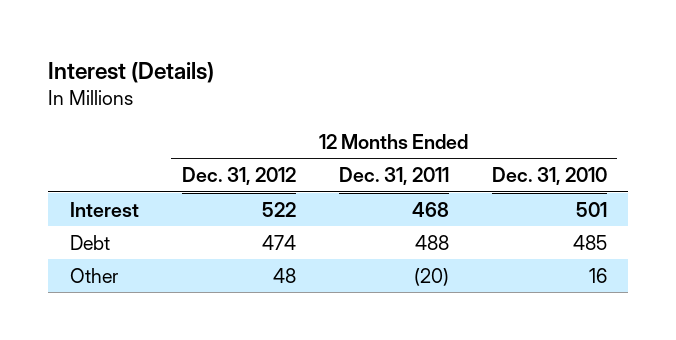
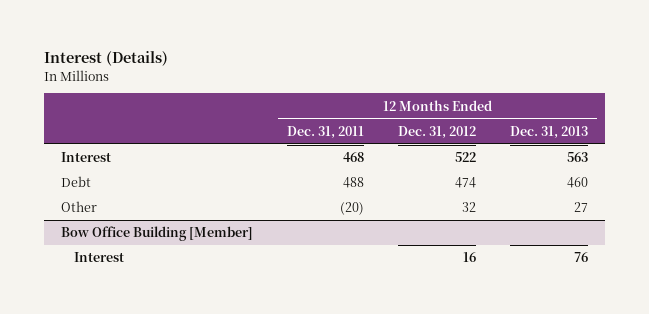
- | 12 Months Ended Dec. 31, 2012 | 12 Months Ended Dec. 31, 2011 | 12 Months Ended Dec. 31, 2010
+ | 12 Months Ended Dec. 31, 2011 | 12 Months Ended Dec. 31, 2012 | 12 Months Ended Dec. 31, 2013
- Other | 48 | (20) | 16
+ Other | (20) | 32 | 27
+ Bow Office Building [Member]
+ Interest | | 16 | 76

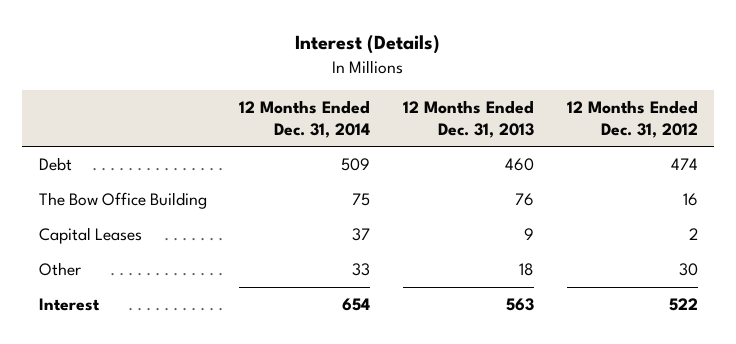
- | 12 Months Ended Dec. 31, 2011 | 12 Months Ended Dec. 31, 2012 | 12 Months Ended Dec. 31, 2013
+ | 12 Months Ended Dec. 31, 2014 | 12 Months Ended Dec. 31, 2013 | 12 Months Ended Dec. 31, 2012
- Other | (20) | 32 | 27
- Bow Office Building [Member]
- Interest | | 16 | 76
+ The Bow Office Building | 75 | 76 | 16
+ Capital Leases | 37 | 9 | 2
+ Other | 33 | 18 | 30
moved down: Interest | 654 | 563 | 522

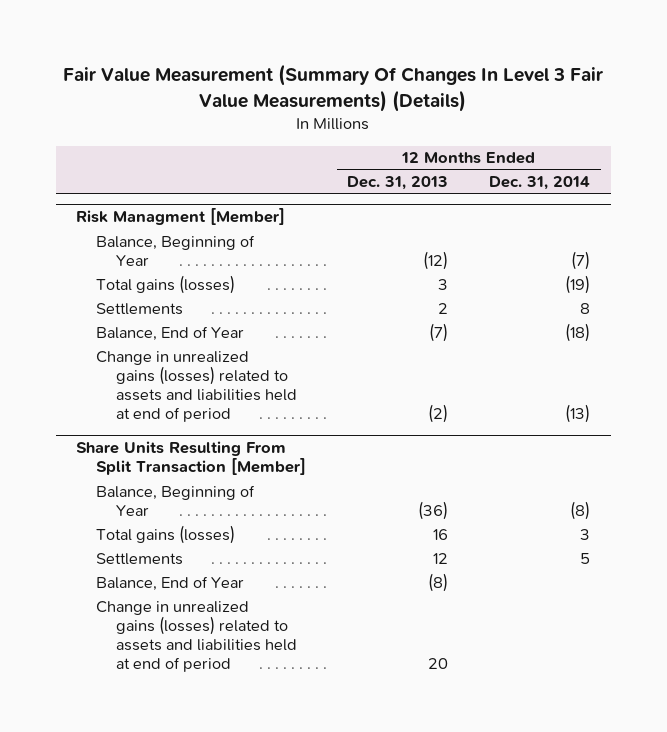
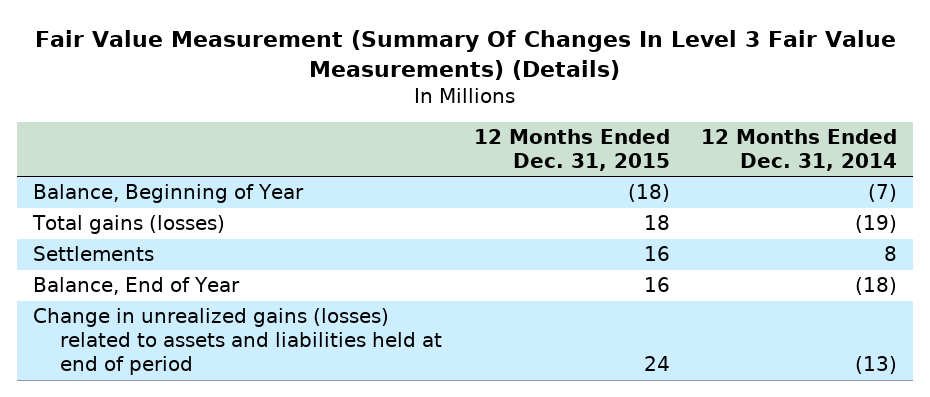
- | 12 Months Ended Dec. 31, 2013 | 12 Months Ended Dec. 31, 2014
+ | 12 Months Ended Dec. 31, 2015 | 12 Months Ended Dec. 31, 2014
- Risk Managment [Member]
- Share Units Resulting From Split Transaction [Member]
- Balance, Beginning of Year | (36) | (8)
- Total gains (losses) | 16 | 3
- Settlements | 12 | 5
- Balance, End of Year | (8) |
- Change in unrealized gains (losses) related to assets and liabilities held at end of period | 20 |

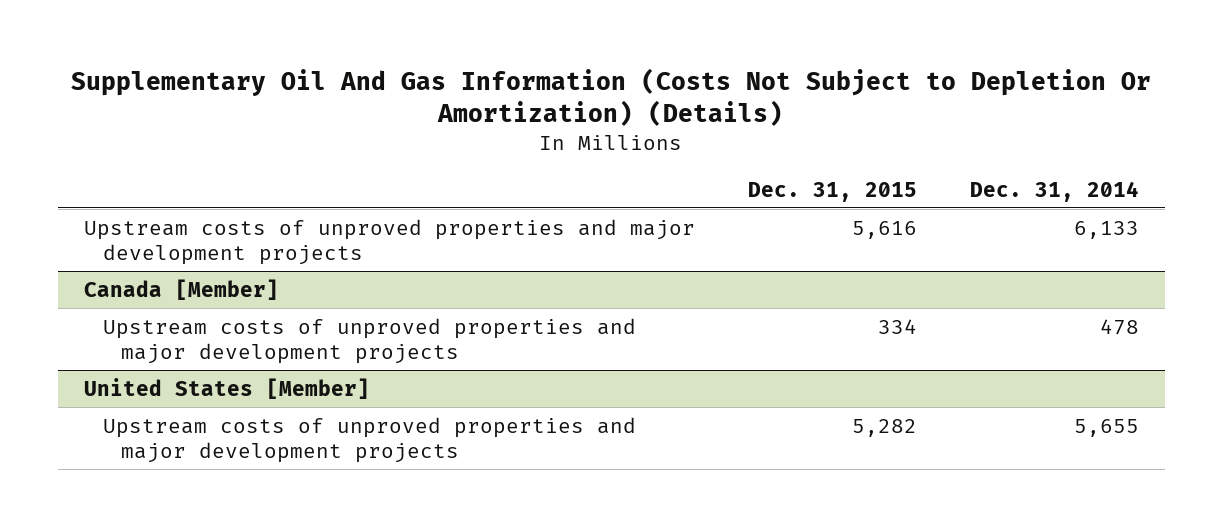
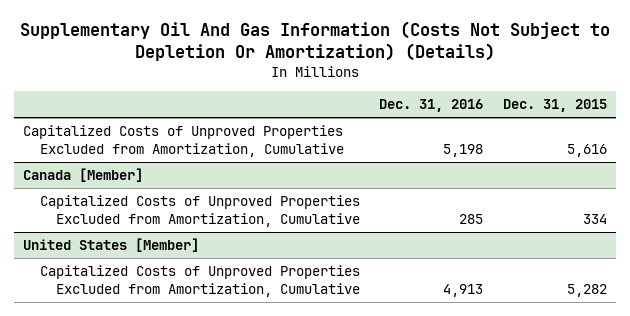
- | Dec. 31, 2015 | Dec. 31, 2014
+ | Dec. 31, 2016 | Dec. 31, 2015
- Upstream costs of unproved properties and major development projects | 5,616 | 6,133
+ Capitalized Costs of Unproved Properties Excluded from Amortization, Cumulative | 5,198 | 5,616
@ Canada [Member]
- Upstream costs of unproved properties and major development projects | 334 | 478
+ Capitalized Costs of Unproved Properties Excluded from Amortization, Cumulative | 285 | 334
@ United States [Member]
- Upstream costs of unproved properties and major development projects | 5,282 | 5,655
+ Capitalized Costs of Unproved Properties Excluded from Amortization, Cumulative | 4,913 | 5,282

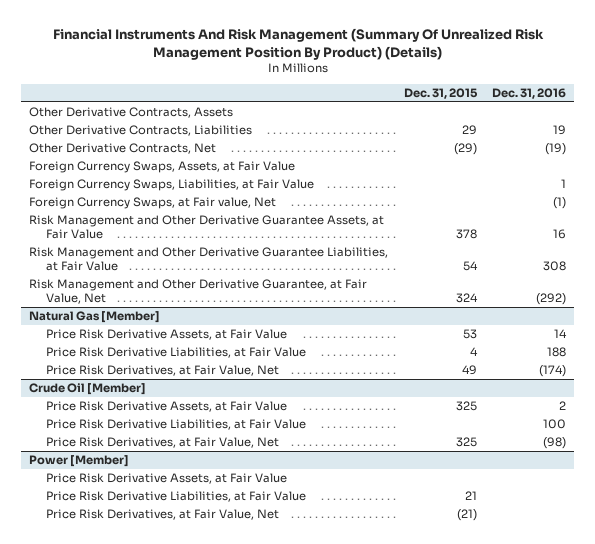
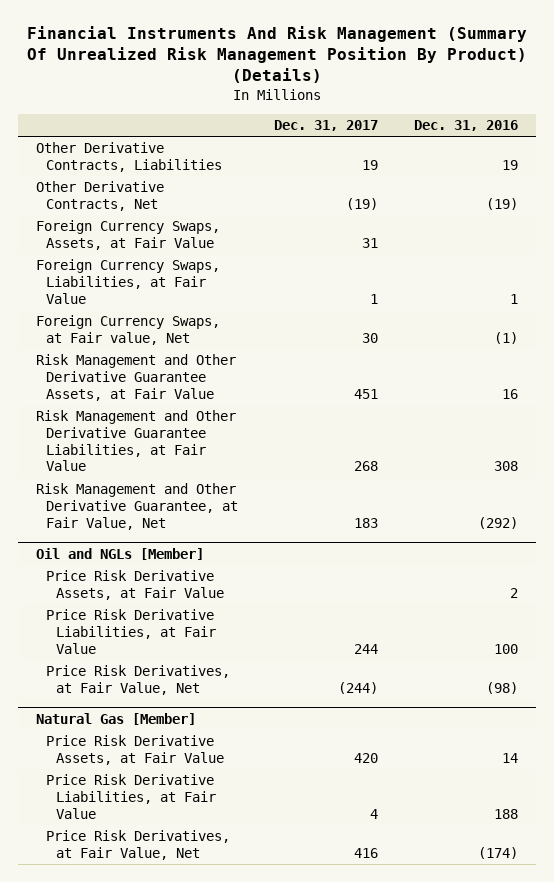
- | Dec. 31, 2015 | Dec. 31, 2016
+ | Dec. 31, 2017 | Dec. 31, 2016
- Other Derivative Contracts, Assets
+ Oil and NGLs [Member]
+ Price Risk Derivative Assets, at Fair Value | | 2
+ Price Risk Derivative Liabilities, at Fair Value | 244 | 100
+ Price Risk Derivatives, at Fair Value, Net | (244) | (98)
- Crude Oil [Member]
- Price Risk Derivative Assets, at Fair Value | 325 | 2
- Price Risk Derivative Liabilities, at Fair Value | | 100
- Price Risk Derivatives, at Fair Value, Net | 325 | (98)
- Power [Member]
- Price Risk Derivative Assets, at Fair Value
- Price Risk Derivative Liabilities, at Fair Value | 21 |
- Price Risk Derivatives, at Fair Value, Net | (21) |

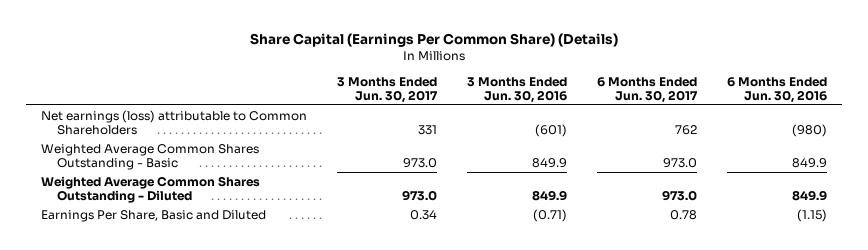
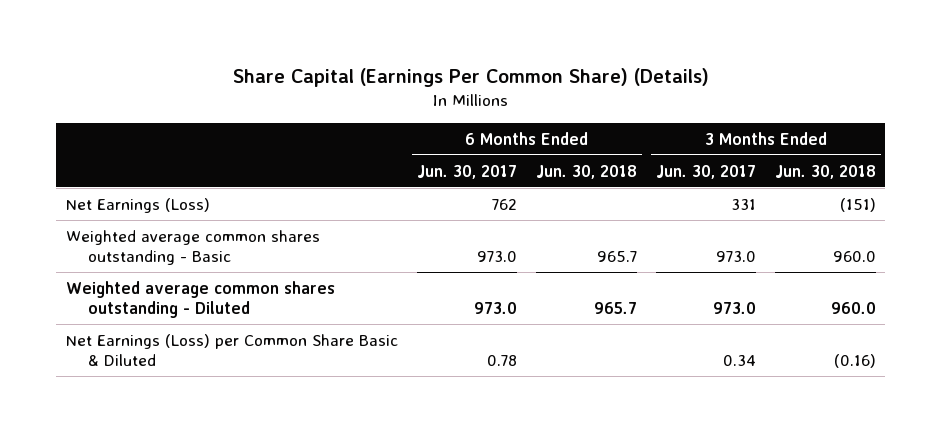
- | 3 Months Ended Jun. 30, 2017 | 3 Months Ended Jun. 30, 2016 | 6 Months Ended Jun. 30, 2017 | 6 Months Ended Jun. 30, 2016
+ | 6 Months Ended Jun. 30, 2017 | 6 Months Ended Jun. 30, 2018 | 3 Months Ended Jun. 30, 2017 | 3 Months Ended Jun. 30, 2018
- Net earnings (loss) attributable to Common Shareholders | 331 | (601) | 762 | (980)
- Weighted Average Common Shares Outstanding - Basic | 973.0 | 849.9 | 973.0 | 849.9
- Weighted Average Common Shares Outstanding - Diluted | 973.0 | 849.9 | 973.0 | 849.9
- Earnings Per Share, Basic and Diluted | 0.34 | (0.71) | 0.78 | (1.15)
+ Net Earnings (Loss) | 762 | | 331 | (151)
+ Weighted average common shares outstanding - Basic | 973.0 | 965.7 | 973.0 | 960.0
+ Weighted average common shares outstanding - Diluted | 973.0 | 965.7 | 973.0 | 960.0
+ Net Earnings (Loss) per Common Share Basic & Diluted | 0.78 | | 0.34 | (0.16)

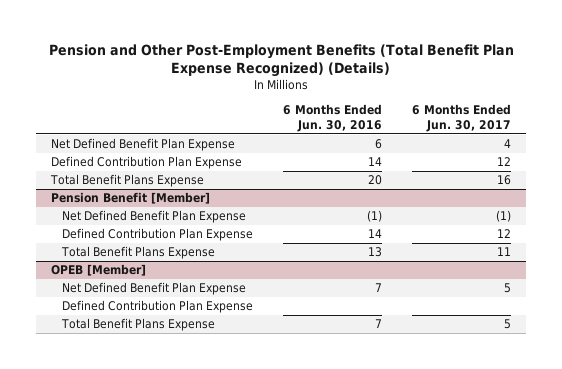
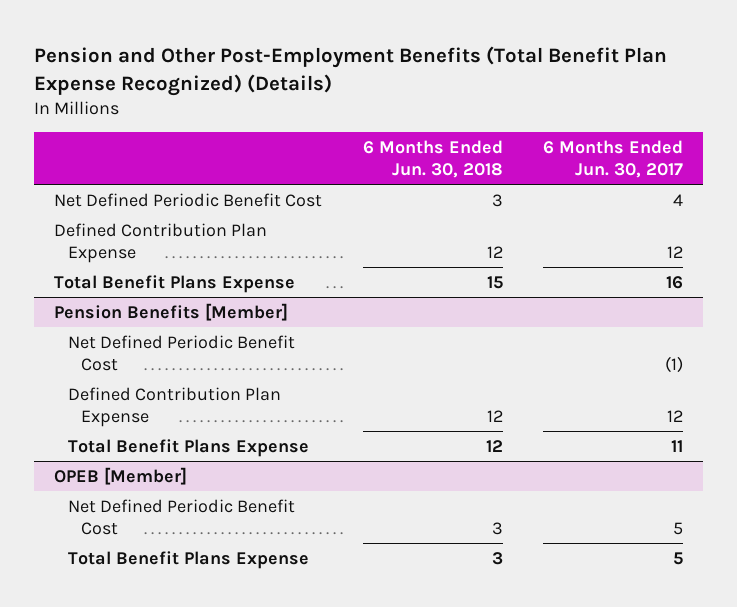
- | 6 Months Ended Jun. 30, 2016 | 6 Months Ended Jun. 30, 2017
+ | 6 Months Ended Jun. 30, 2018 | 6 Months Ended Jun. 30, 2017
- Net Defined Benefit Plan Expense | 6 | 4
+ Net Defined Periodic Benefit Cost | 3 | 4
- Pension Benefit [Member]
- Net Defined Benefit Plan Expense | (1) | (1)
+ Pension Benefits [Member]
+ Net Defined Periodic Benefit Cost | | (1)
@ OPEB [Member]
- Net Defined Benefit Plan Expense | 7 | 5
- Defined Contribution Plan Expense
+ Net Defined Periodic Benefit Cost | 3 | 5

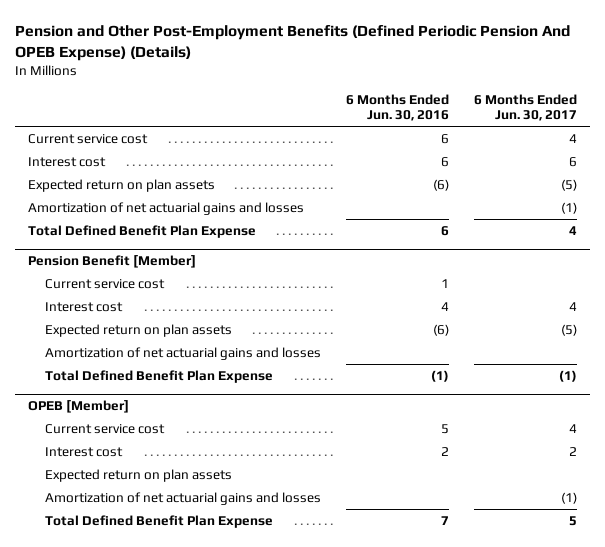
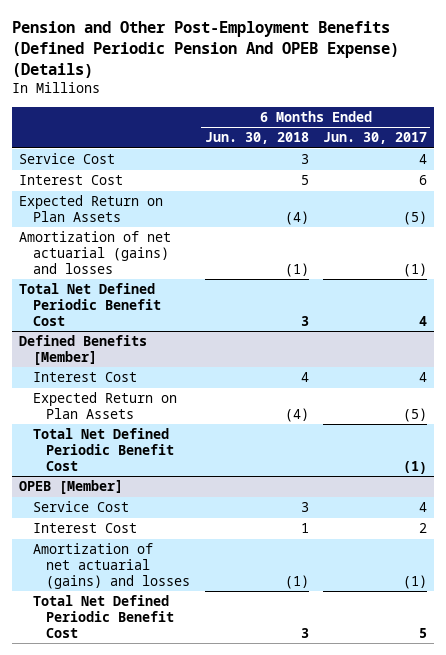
- | 6 Months Ended Jun. 30, 2016 | 6 Months Ended Jun. 30, 2017
+ | 6 Months Ended Jun. 30, 2018 | 6 Months Ended Jun. 30, 2017
- Current service cost | 6 | 4
- Interest cost | 6 | 6
- Expected return on plan assets | (6) | (5)
- Amortization of net actuarial gains and losses | | (1)
- Total Defined Benefit Plan Expense | 6 | 4
- Pension Benefit [Member]
- Current service cost | 1 |
- Interest cost | 4 | 4
- Expected return on plan assets | (6) | (5)
- Amortization of net actuarial gains and losses
- Total Defined Benefit Plan Expense | (1) | (1)
+ Service Cost | 3 | 4
+ Interest Cost | 5 | 6
+ Expected Return on Plan Assets | (4) | (5)
+ Amortization of net actuarial (gains) and losses | (1) | (1)
+ Total Net Defined Periodic Benefit Cost | 3 | 4
+ Defined Benefits [Member]
+ Interest Cost | 4 | 4
+ Expected Return on Plan Assets | (4) | (5)
+ Total Net Defined Periodic Benefit Cost | | (1)
@ OPEB [Member]
- Current service cost | 5 | 4
- Interest cost | 2 | 2
- Expected return on plan assets
- Amortization of net actuarial gains and losses | | (1)
- Total Defined Benefit Plan Expense | 7 | 5
+ Service Cost | 3 | 4
+ Interest Cost | 1 | 2
+ Amortization of net actuarial (gains) and losses | (1) | (1)
+ Total Net Defined Periodic Benefit Cost | 3 | 5

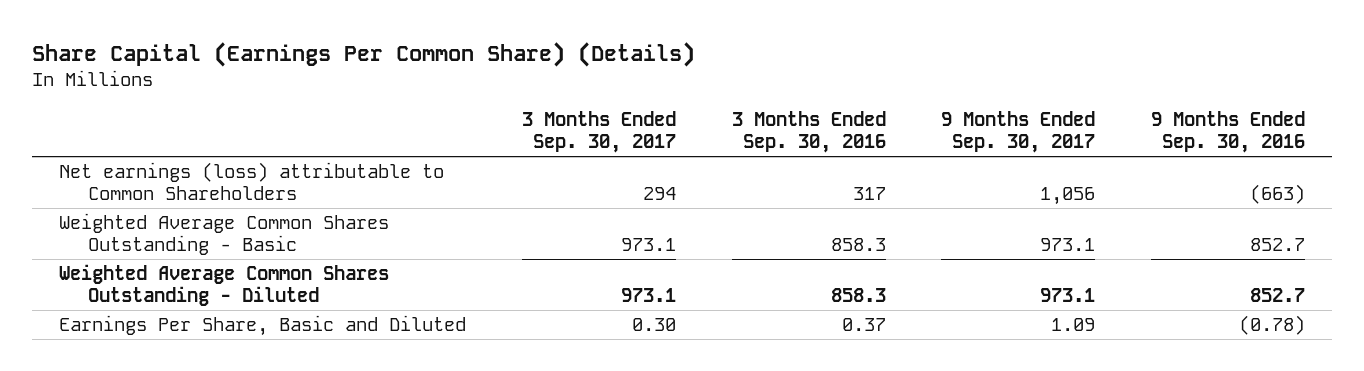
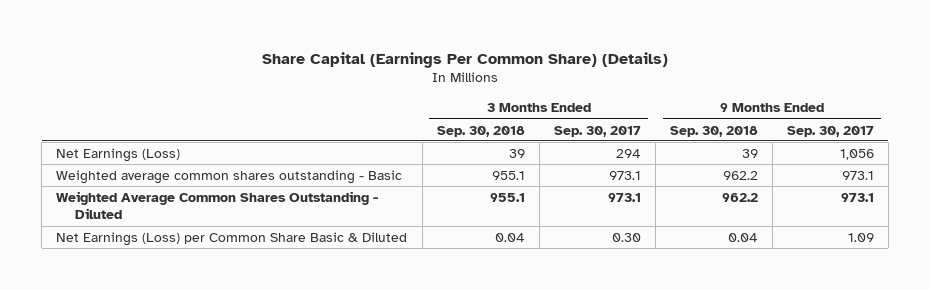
- | 3 Months Ended Sep. 30, 2017 | 3 Months Ended Sep. 30, 2016 | 9 Months Ended Sep. 30, 2017 | 9 Months Ended Sep. 30, 2016
+ | 3 Months Ended Sep. 30, 2018 | 3 Months Ended Sep. 30, 2017 | 9 Months Ended Sep. 30, 2018 | 9 Months Ended Sep. 30, 2017
- Net earnings (loss) attributable to Common Shareholders | 294 | 317 | 1,056 | (663)
- Weighted Average Common Shares Outstanding - Basic | 973.1 | 858.3 | 973.1 | 852.7
+ Net Earnings (Loss) | 39 | 294 | 39 | 1,056
+ Weighted average common shares outstanding - Basic | 955.1 | 973.1 | 962.2 | 973.1
- Earnings Per Share, Basic and Diluted | 0.30 | 0.37 | 1.09 | (0.78)
+ Net Earnings (Loss) per Common Share Basic & Diluted | 0.04 | 0.30 | 0.04 | 1.09

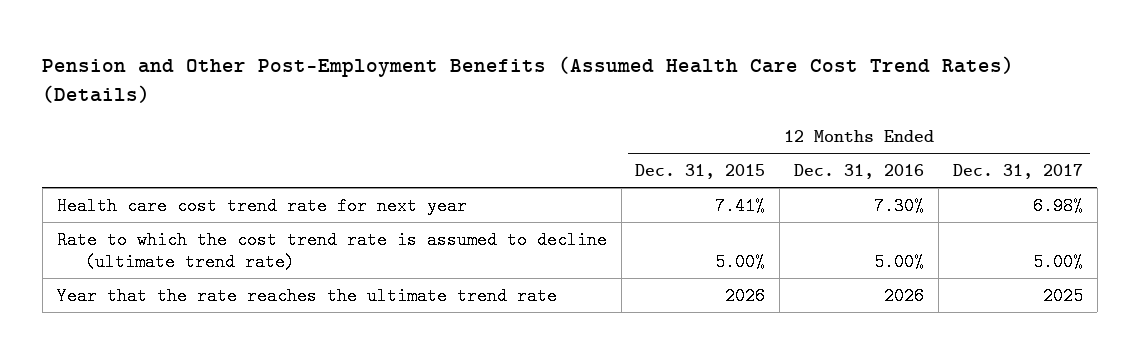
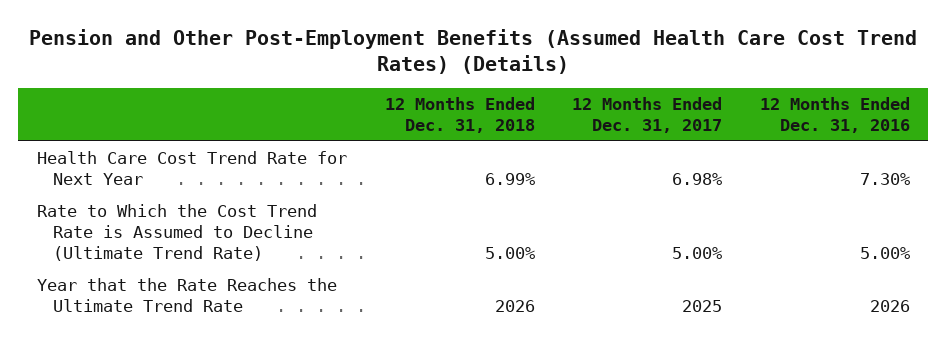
- | 12 Months Ended Dec. 31, 2015 | 12 Months Ended Dec. 31, 2016 | 12 Months Ended Dec. 31, 2017
+ | 12 Months Ended Dec. 31, 2018 | 12 Months Ended Dec. 31, 2017 | 12 Months Ended Dec. 31, 2016
- Health care cost trend rate for next year | 7.41% | 7.30% | 6.98%
- Rate to which the cost trend rate is assumed to decline (ultimate trend rate) | 5.00% | 5.00% | 5.00%
- Year that the rate reaches the ultimate trend rate | 2026 | 2026 | 2025
+ Health Care Cost Trend Rate for Next Year | 6.99% | 6.98% | 7.30%
+ Rate to Which the Cost Trend Rate is Assumed to Decline (Ultimate Trend Rate) | 5.00% | 5.00% | 5.00%
+ Year that the Rate Reaches the Ultimate Trend Rate | 2026 | 2025 | 2026

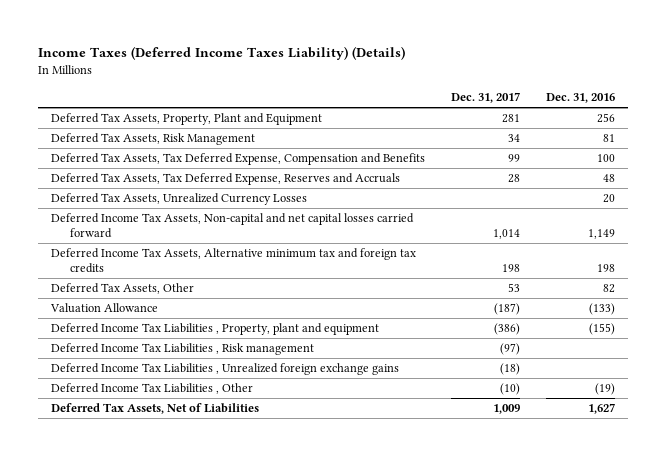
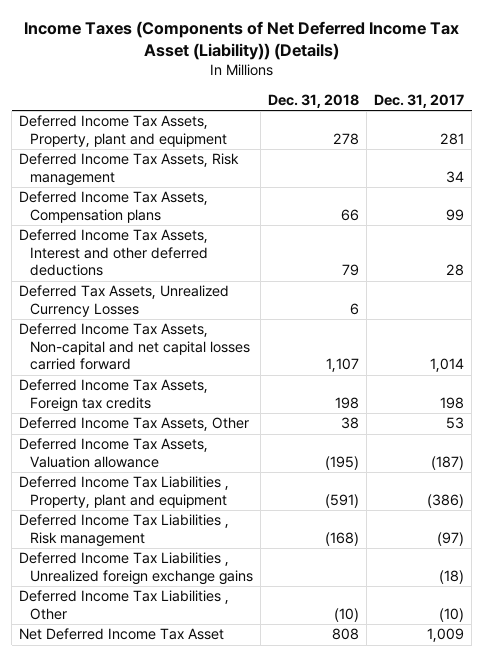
- Income Taxes (Deferred Income Taxes Liability) (Details)
+ Income Taxes (Components of Net Deferred Income Tax Asset (Liability)) (Details)
- | Dec. 31, 2017 | Dec. 31, 2016
+ | Dec. 31, 2018 | Dec. 31, 2017
- Deferred Tax Assets, Property, Plant and Equipment | 281 | 256
- Deferred Tax Assets, Risk Management | 34 | 81
- Deferred Tax Assets, Tax Deferred Expense, Compensation and Benefits | 99 | 100
- Deferred Tax Assets, Tax Deferred Expense, Reserves and Accruals | 28 | 48
+ Deferred Income Tax Assets, Property, plant and equipment | 278 | 281
+ Deferred Income Tax Assets, Risk management | | 34
+ Deferred Income Tax Assets, Compensation plans | 66 | 99
+ Deferred Income Tax Assets, Interest and other deferred deductions | 79 | 28
- Deferred Income Tax Assets, Alternative minimum tax and foreign tax credits | 198 | 198
- Deferred Tax Assets, Other | 53 | 82
- Valuation Allowance | (187) | (133)
+ Deferred Income Tax Assets, Foreign tax credits | 198 | 198
+ Deferred Income Tax Assets, Other | 38 | 53
+ Deferred Income Tax Assets, Valuation allowance | (195) | (187)
- Deferred Tax Assets, Net of Liabilities | 1,009 | 1,627
+ Net Deferred Income Tax Asset | 808 | 1,009

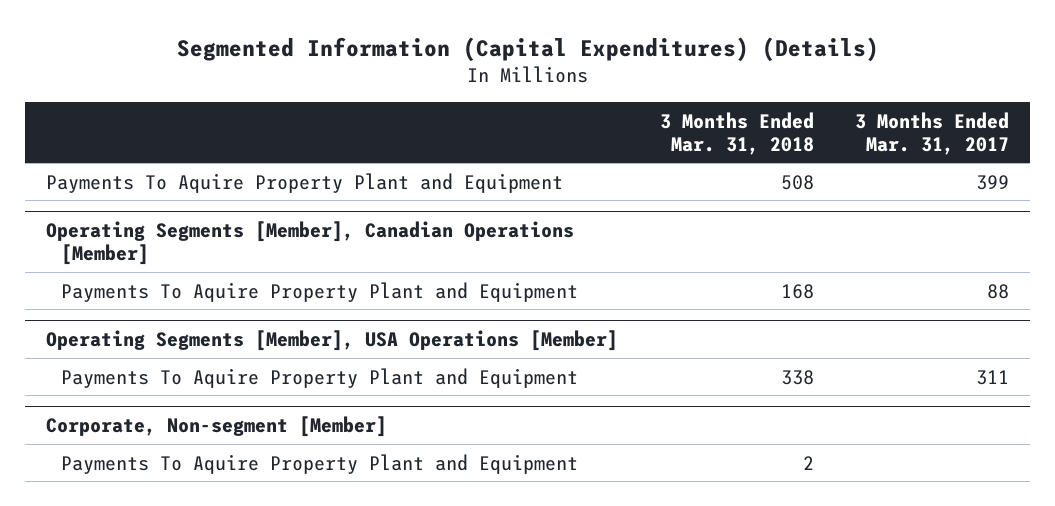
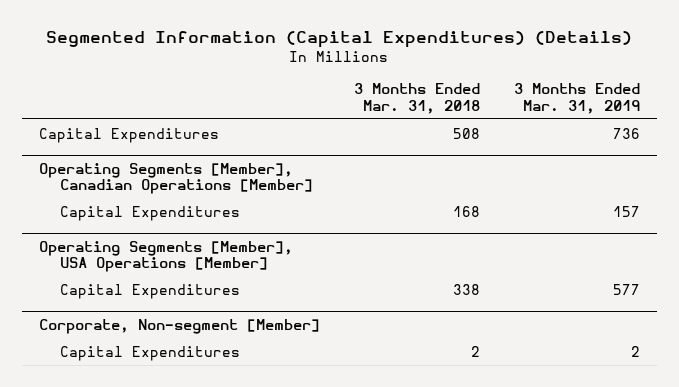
- | 3 Months Ended Mar. 31, 2018 | 3 Months Ended Mar. 31, 2017
+ | 3 Months Ended Mar. 31, 2018 | 3 Months Ended Mar. 31, 2019
- Payments To Aquire Property Plant and Equipment | 508 | 399
+ Capital Expenditures | 508 | 736
@ Operating Segments [Member], Canadian Operations [Member]
- Payments To Aquire Property Plant and Equipment | 168 | 88
+ Capital Expenditures | 168 | 157
@ Operating Segments [Member], USA Operations [Member]
- Payments To Aquire Property Plant and Equipment | 338 | 311
+ Capital Expenditures | 338 | 577
@ Corporate, Non-segment [Member]
- Payments To Aquire Property Plant and Equipment | 2 |
+ Capital Expenditures | 2 | 2

